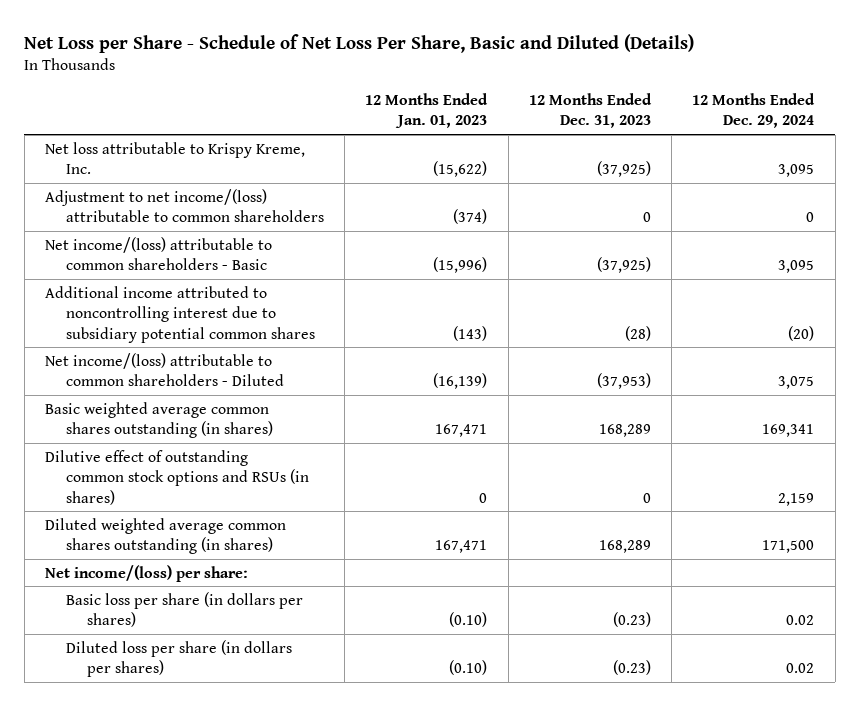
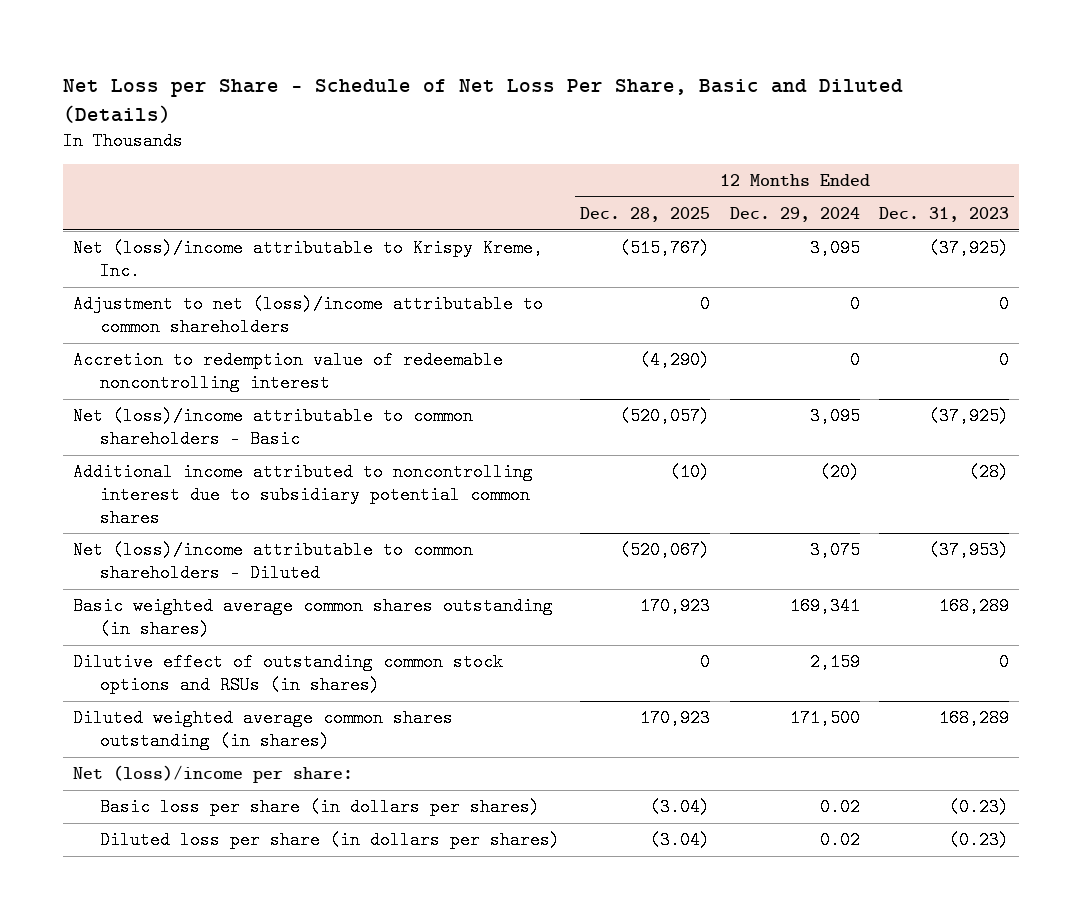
- | 12 Months Ended Jan. 01, 2023 | 12 Months Ended Dec. 31, 2023 | 12 Months Ended Dec. 29, 2024
+ | 12 Months Ended Dec. 28, 2025 | 12 Months Ended Dec. 29, 2024 | 12 Months Ended Dec. 31, 2023
- Net loss attributable to Krispy Kreme, Inc. | (15,622) | (37,925) | 3,095
- Adjustment to net income/(loss) attributable to common shareholders | (374) | 0 | 0
- Net income/(loss) attributable to common shareholders - Basic | (15,996) | (37,925) | 3,095
+ Net (loss)/income attributable to Krispy Kreme, Inc. | (515,767) | 3,095 | (37,925)
+ Adjustment to net (loss)/income attributable to common shareholders | 0 | 0 | 0
+ Accretion to redemption value of redeemable noncontrolling interest | (4,290) | 0 | 0
+ Net (loss)/income attributable to common shareholders - Basic | (520,057) | 3,095 | (37,925)
- Net income/(loss) attributable to common shareholders - Diluted | (16,139) | (37,953) | 3,075
+ Net (loss)/income attributable to common shareholders - Diluted | (520,067) | 3,075 | (37,953)
- Net income/(loss) per share:
+ Net (loss)/income per share:

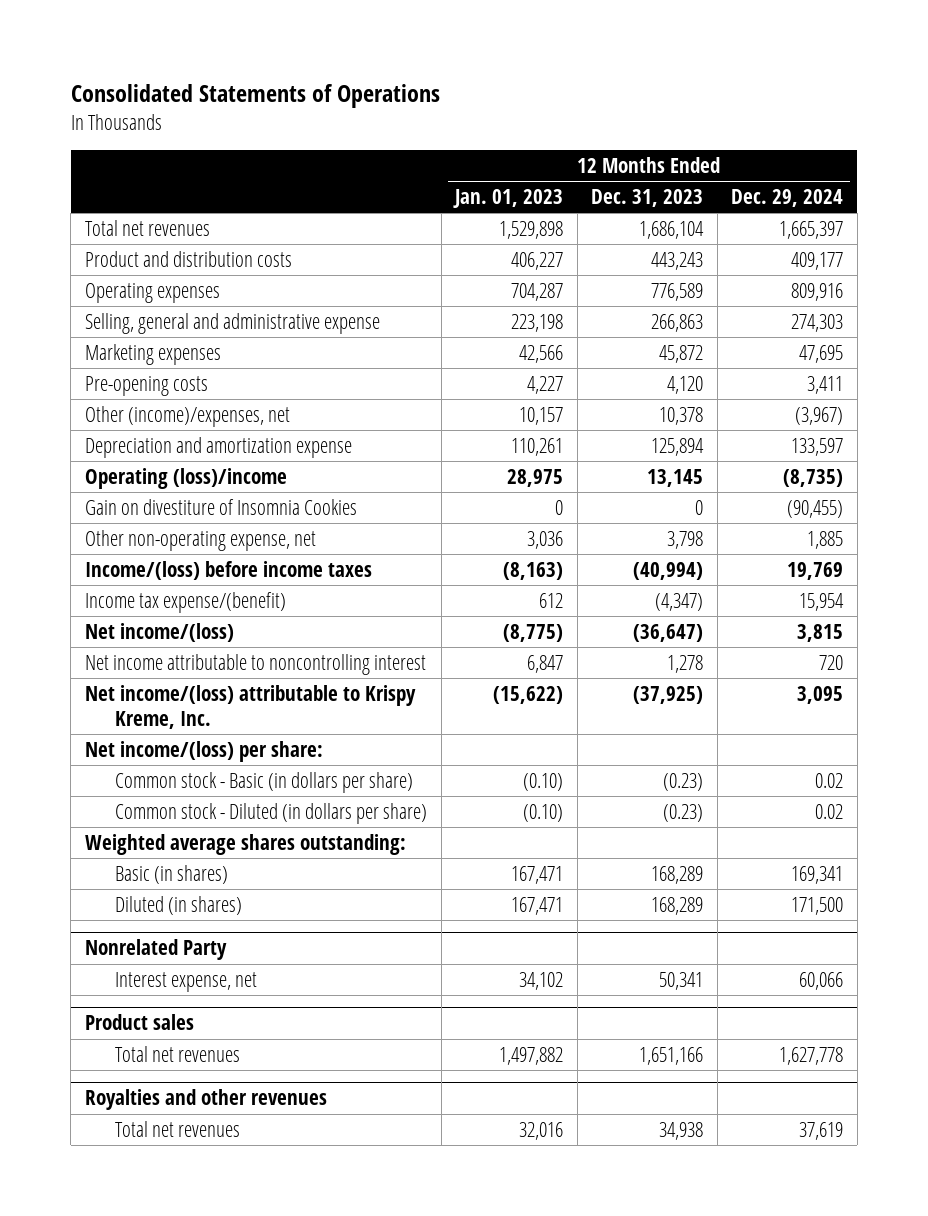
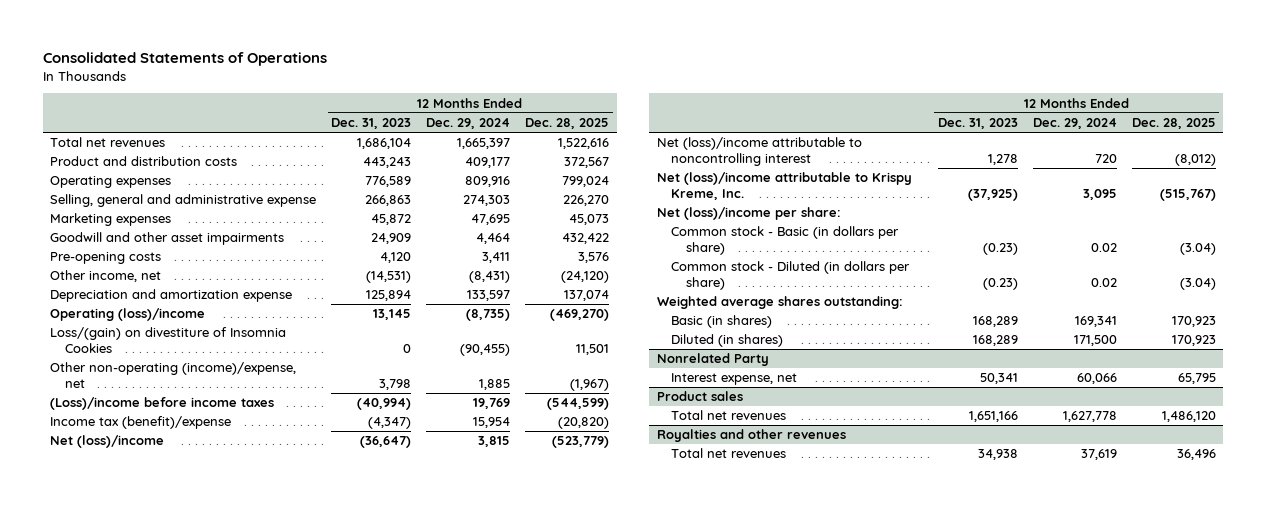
- | 12 Months Ended Jan. 01, 2023 | 12 Months Ended Dec. 31, 2023 | 12 Months Ended Dec. 29, 2024
+ | 12 Months Ended Dec. 31, 2023 | 12 Months Ended Dec. 29, 2024 | 12 Months Ended Dec. 28, 2025
+ Goodwill and other asset impairments | 24,909 | 4,464 | 432,422
- Other (income)/expenses, net | 10,157 | 10,378 | (3,967)
+ Other income, net | (14,531) | (8,431) | (24,120)
- Gain on divestiture of Insomnia Cookies | 0 | 0 | (90,455)
- Other non-operating expense, net | 3,036 | 3,798 | 1,885
- Income/(loss) before income taxes | (8,163) | (40,994) | 19,769
- Income tax expense/(benefit) | 612 | (4,347) | 15,954
- Net income/(loss) | (8,775) | (36,647) | 3,815
- Net income attributable to noncontrolling interest | 6,847 | 1,278 | 720
- Net income/(loss) attributable to Krispy Kreme, Inc. | (15,622) | (37,925) | 3,095
- Net income/(loss) per share:
+ Loss/(gain) on divestiture of Insomnia Cookies | 0 | (90,455) | 11,501
+ Other non-operating (income)/expense, net | 3,798 | 1,885 | (1,967)
+ (Loss)/income before income taxes | (40,994) | 19,769 | (544,599)
+ Income tax (benefit)/expense | (4,347) | 15,954 | (20,820)
+ Net (loss)/income | (36,647) | 3,815 | (523,779)
+ Net (loss)/income attributable to noncontrolling interest | 1,278 | 720 | (8,012)
+ Net (loss)/income attributable to Krispy Kreme, Inc. | (37,925) | 3,095 | (515,767)
+ Net (loss)/income per share:

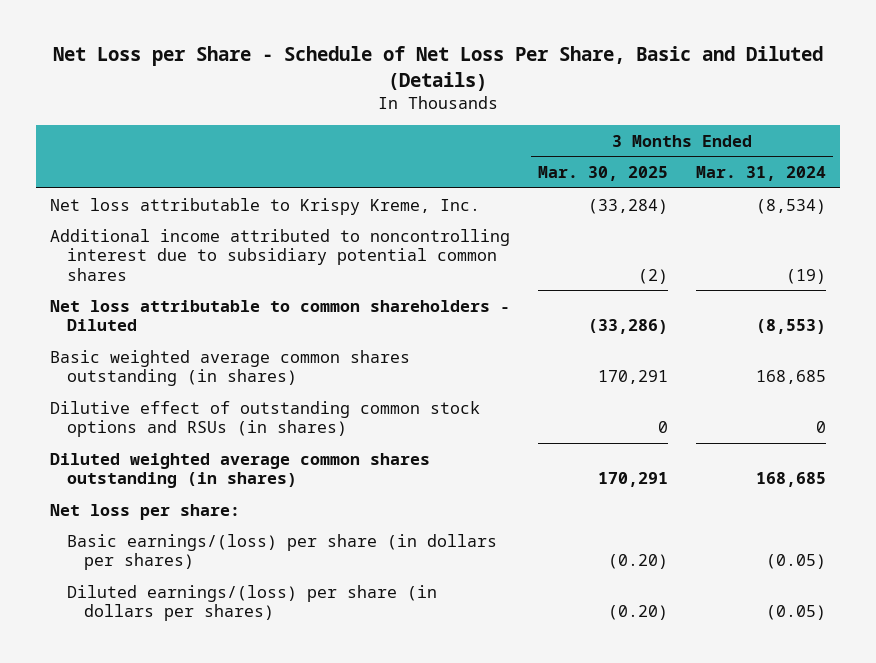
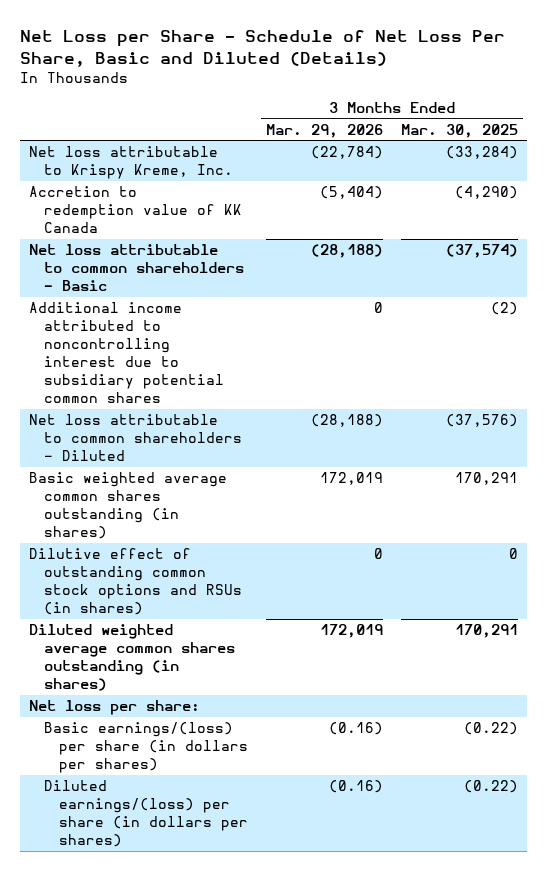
- | 3 Months Ended Mar. 30, 2025 | 3 Months Ended Mar. 31, 2024
+ | 3 Months Ended Mar. 29, 2026 | 3 Months Ended Mar. 30, 2025
+ Accretion to redemption value of KK Canada | (5,404) | (4,290)
+ Net loss attributable to common shareholders - Basic | (28,188) | (37,574)
- Net loss attributable to common shareholders - Diluted | (33,286) | (8,553)
+ Net loss attributable to common shareholders - Diluted | (28,188) | (37,576)
- Basic earnings/(loss) per share (in dollars per shares) | (0.20) | (0.05)
- Diluted earnings/(loss) per share (in dollars per shares) | (0.20) | (0.05)
+ Basic earnings/(loss) per share (in dollars per shares) | (0.16) | (0.22)
+ Diluted earnings/(loss) per share (in dollars per shares) | (0.16) | (0.22)

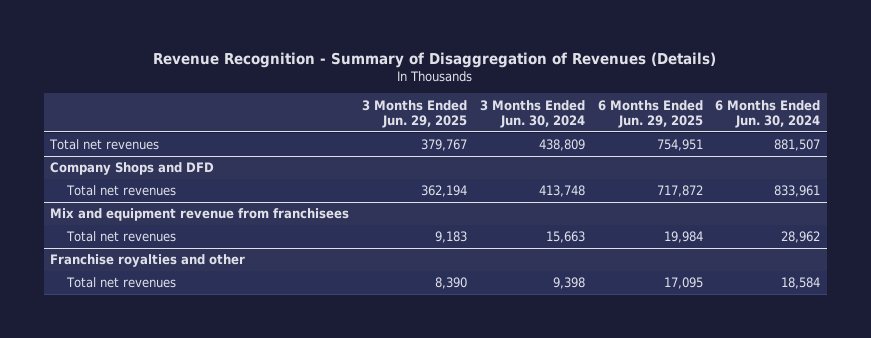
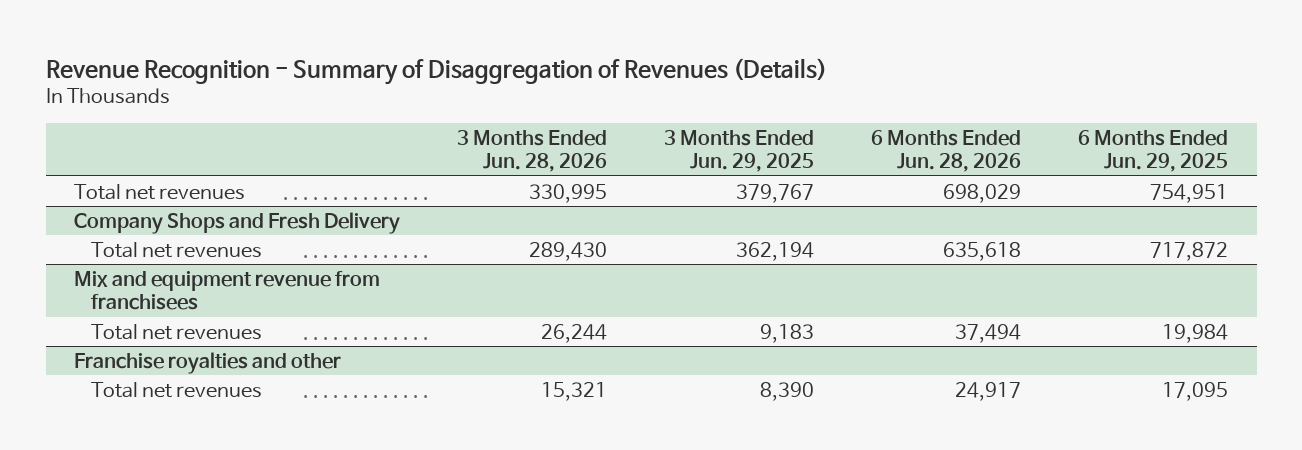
- | 3 Months Ended Jun. 29, 2025 | 3 Months Ended Jun. 30, 2024 | 6 Months Ended Jun. 29, 2025 | 6 Months Ended Jun. 30, 2024
+ | 3 Months Ended Jun. 28, 2026 | 3 Months Ended Jun. 29, 2025 | 6 Months Ended Jun. 28, 2026 | 6 Months Ended Jun. 29, 2025
- Company Shops and DFD
+ Company Shops and Fresh Delivery

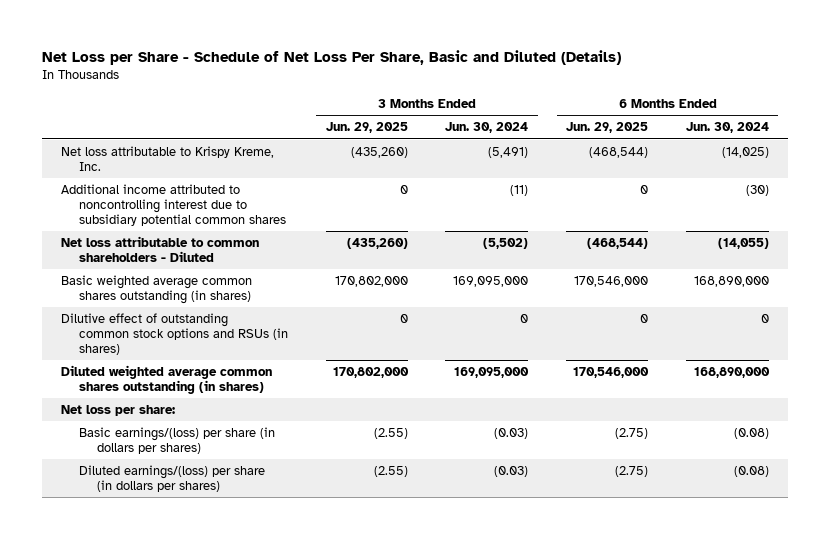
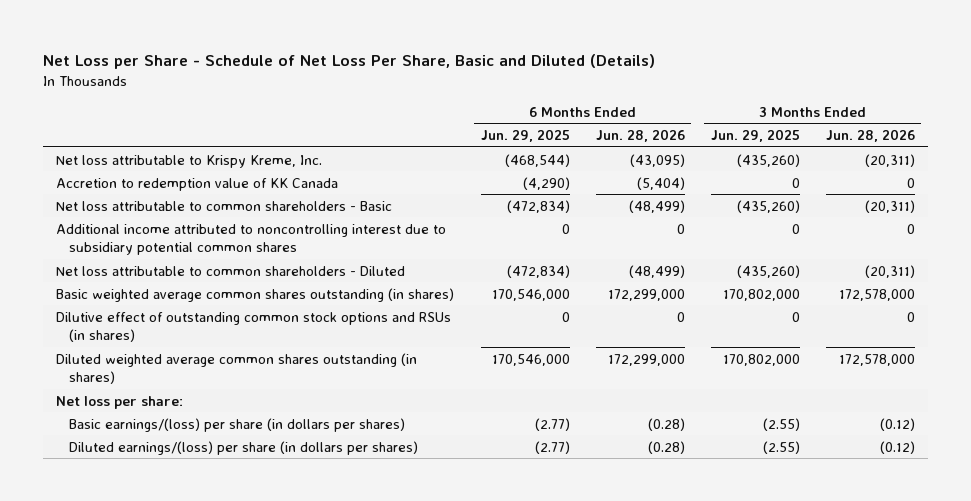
- | 3 Months Ended Jun. 29, 2025 | 3 Months Ended Jun. 30, 2024 | 6 Months Ended Jun. 29, 2025 | 6 Months Ended Jun. 30, 2024
+ | 6 Months Ended Jun. 29, 2025 | 6 Months Ended Jun. 28, 2026 | 3 Months Ended Jun. 29, 2025 | 3 Months Ended Jun. 28, 2026
+ Accretion to redemption value of KK Canada | (4,290) | (5,404) | 0 | 0
+ Net loss attributable to common shareholders - Basic | (472,834) | (48,499) | (435,260) | (20,311)
- Net loss attributable to common shareholders - Diluted | (435,260) | (5,502) | (468,544) | (14,055)
+ Net loss attributable to common shareholders - Diluted | (472,834) | (48,499) | (435,260) | (20,311)
- Basic earnings/(loss) per share (in dollars per shares) | (2.55) | (0.03) | (2.75) | (0.08)
- Diluted earnings/(loss) per share (in dollars per shares) | (2.55) | (0.03) | (2.75) | (0.08)
+ Basic earnings/(loss) per share (in dollars per shares) | (2.77) | (0.28) | (2.55) | (0.12)
+ Diluted earnings/(loss) per share (in dollars per shares) | (2.77) | (0.28) | (2.55) | (0.12)

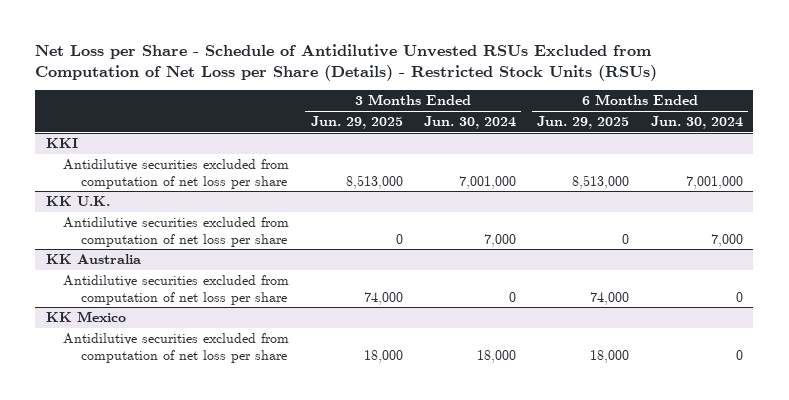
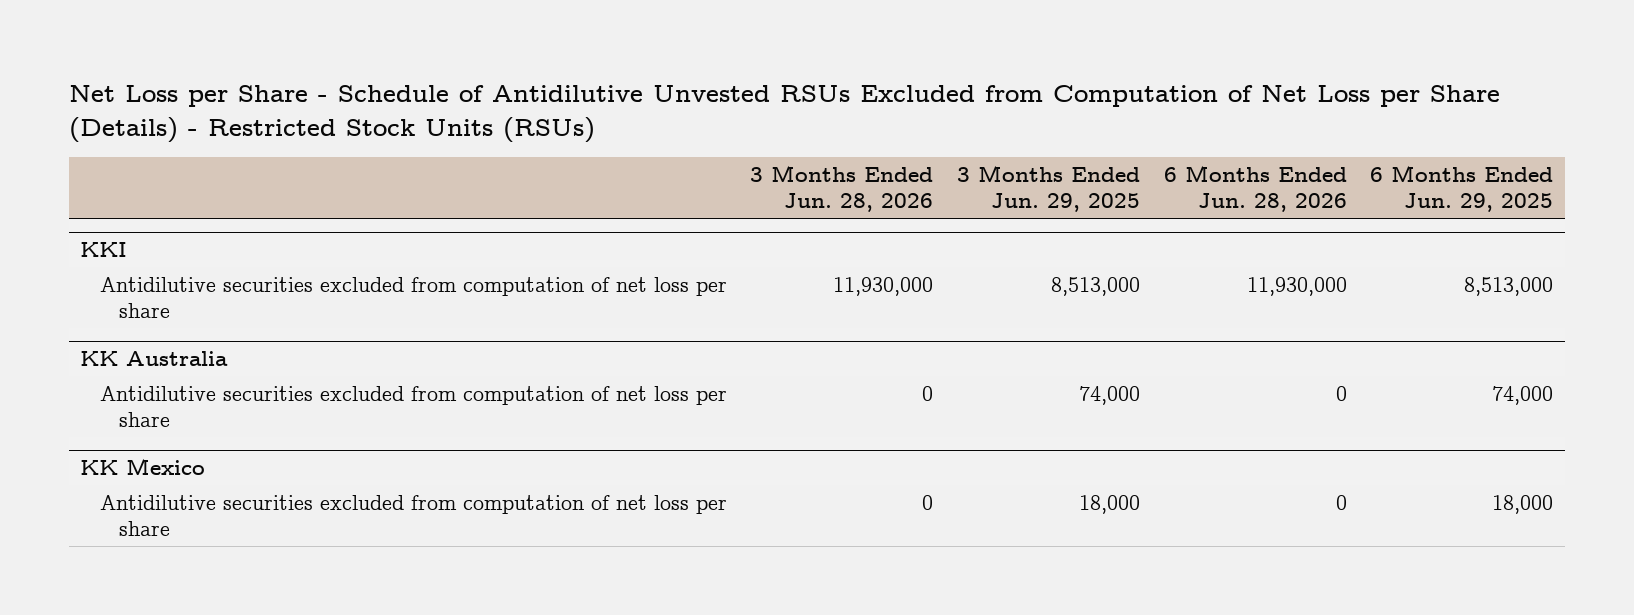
- | 3 Months Ended Jun. 29, 2025 | 3 Months Ended Jun. 30, 2024 | 6 Months Ended Jun. 29, 2025 | 6 Months Ended Jun. 30, 2024
+ | 3 Months Ended Jun. 28, 2026 | 3 Months Ended Jun. 29, 2025 | 6 Months Ended Jun. 28, 2026 | 6 Months Ended Jun. 29, 2025
- KK U.K.
- Antidilutive securities excluded from computation of net loss per share | 0 | 7,000 | 0 | 7,000

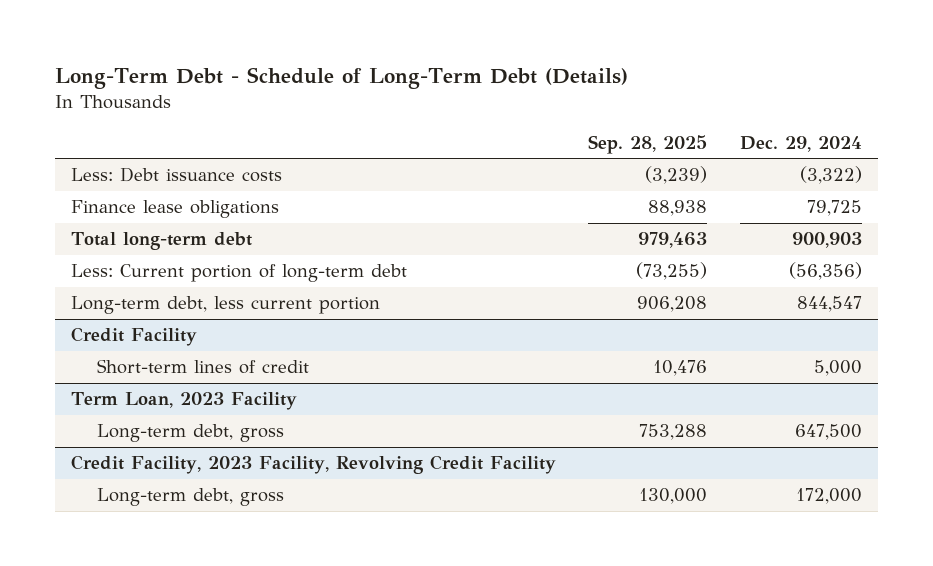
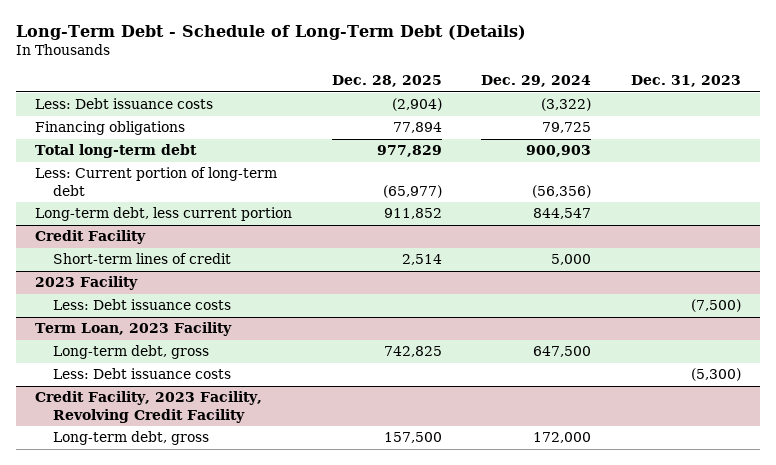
- | Sep. 28, 2025 | Dec. 29, 2024
+ | Dec. 28, 2025 | Dec. 29, 2024 | Dec. 31, 2023
- Finance lease obligations | 88,938 | 79,725
+ Financing obligations | 77,894 | 79,725 |
+ 2023 Facility
+ Less: Debt issuance costs | | | (7,500)
@ Term Loan, 2023 Facility
+ Less: Debt issuance costs | | | (5,300)

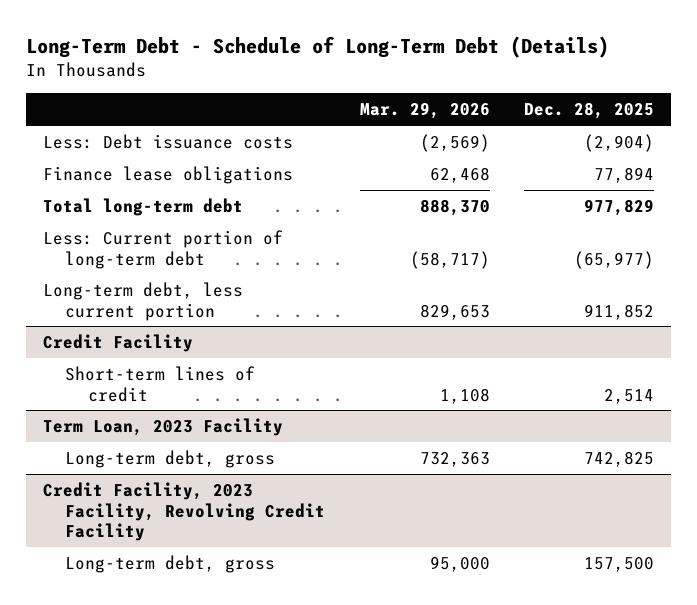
- | Dec. 28, 2025 | Dec. 29, 2024 | Dec. 31, 2023
+ | Mar. 29, 2026 | Dec. 28, 2025
- Financing obligations | 77,894 | 79,725 |
+ Finance lease obligations | 62,468 | 77,894
- 2023 Facility
- Less: Debt issuance costs | | | (7,500)
@ Term Loan, 2023 Facility
- Less: Debt issuance costs | | | (5,300)

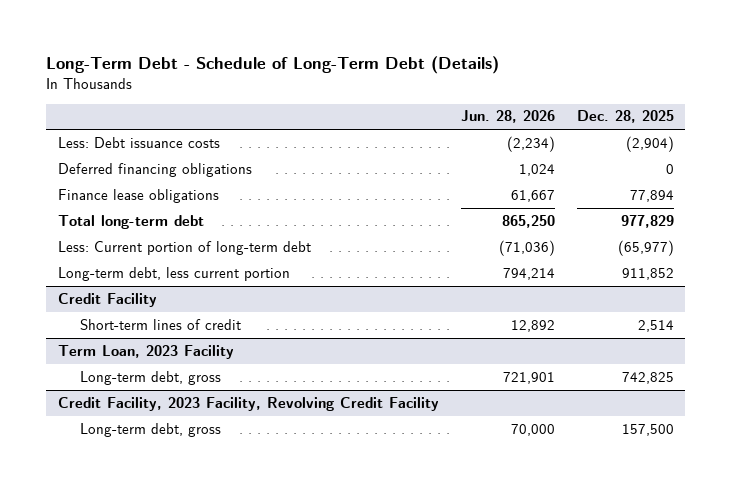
- | Mar. 29, 2026 | Dec. 28, 2025
+ | Jun. 28, 2026 | Dec. 28, 2025
+ Deferred financing obligations | 1,024 | 0

